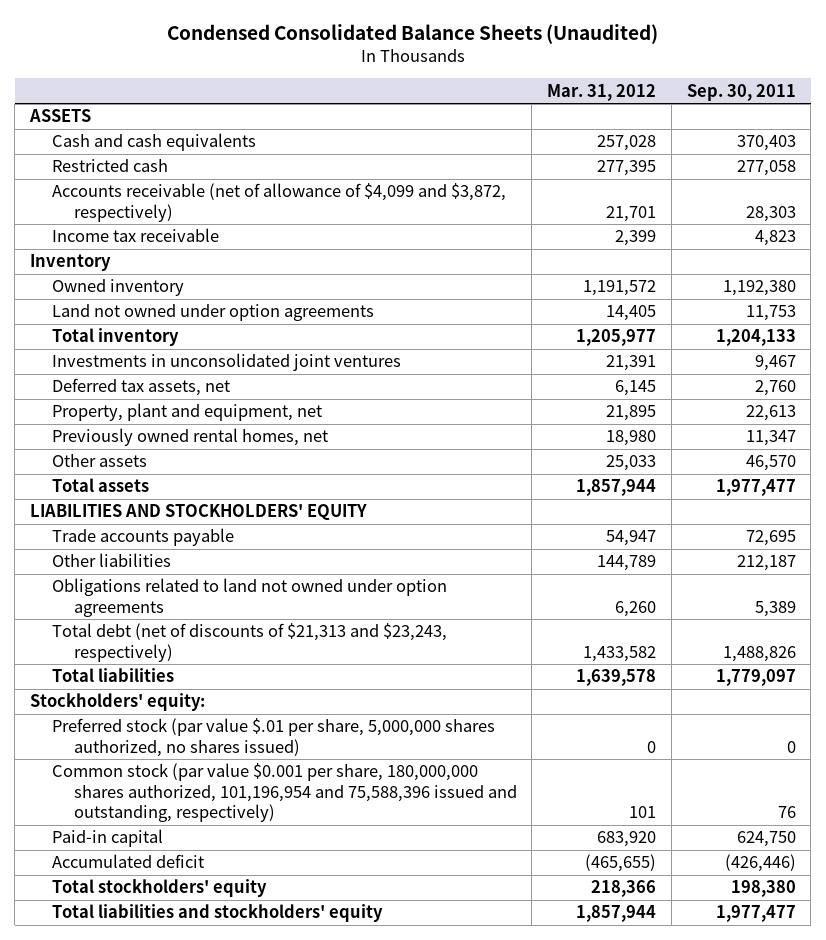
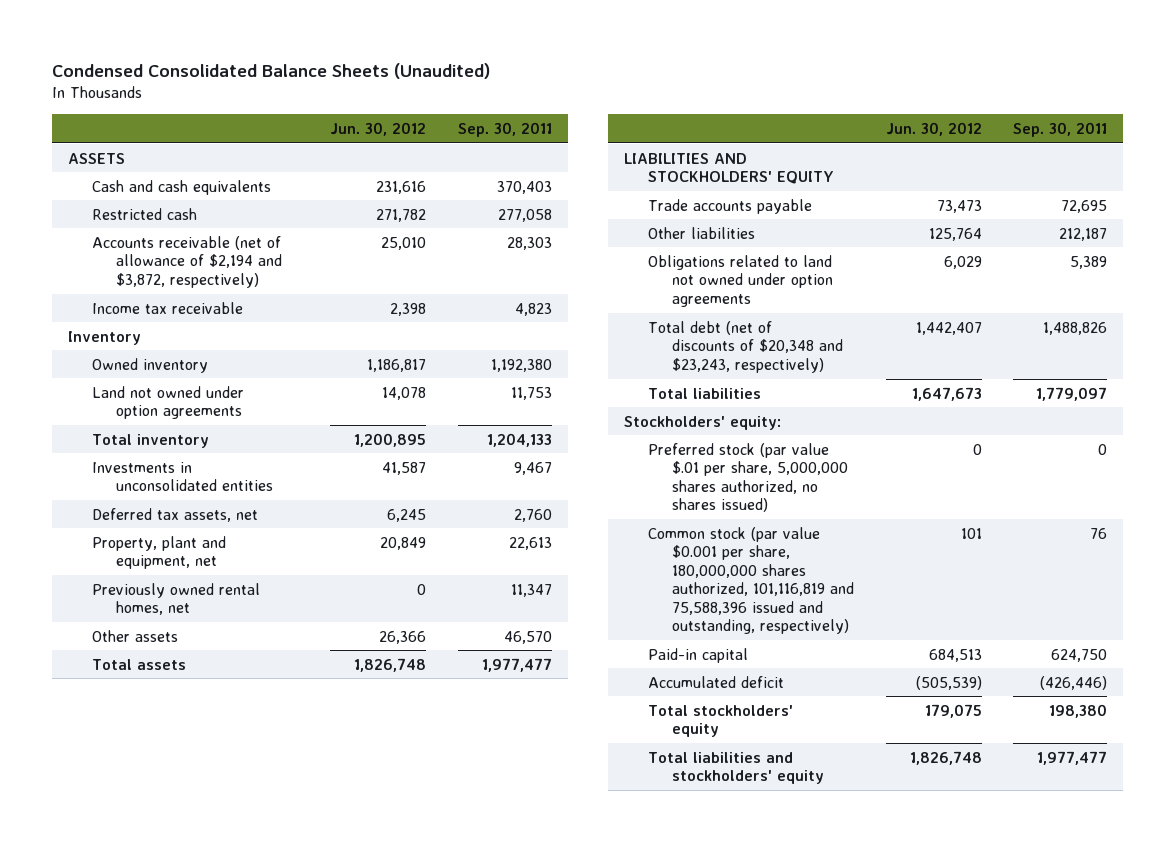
- | Mar. 31, 2012 | Sep. 30, 2011
+ | Jun. 30, 2012 | Sep. 30, 2011
- Accounts receivable (net of allowance of $4,099 and $3,872, respectively) | 21,701 | 28,303
+ Accounts receivable (net of allowance of $2,194 and $3,872, respectively) | 25,010 | 28,303
- Investments in unconsolidated joint ventures | 21,391 | 9,467
+ Investments in unconsolidated entities | 41,587 | 9,467
- Total debt (net of discounts of $21,313 and $23,243, respectively) | 1,433,582 | 1,488,826
+ Total debt (net of discounts of $20,348 and $23,243, respectively) | 1,442,407 | 1,488,826
- Common stock (par value $0.001 per share, 180,000,000 shares authorized, 101,196,954 and 75,588,396 issued and outstanding, respectively) | 101 | 76
+ Common stock (par value $0.001 per share, 180,000,000 shares authorized, 101,116,819 and 75,588,396 issued and outstanding, respectively) | 101 | 76

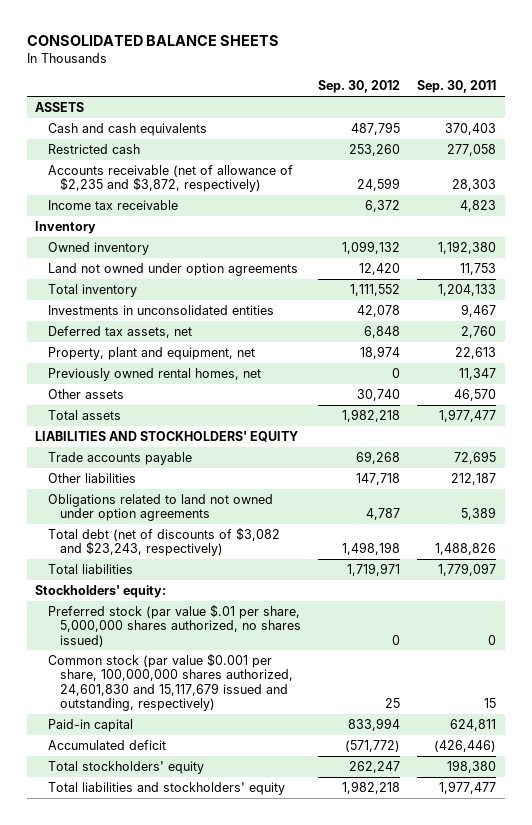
- Condensed Consolidated Balance Sheets (Unaudited)
+ CONSOLIDATED BALANCE SHEETS
- | Jun. 30, 2012 | Sep. 30, 2011
+ | Sep. 30, 2012 | Sep. 30, 2011
- Accounts receivable (net of allowance of $2,194 and $3,872, respectively) | 25,010 | 28,303
+ Accounts receivable (net of allowance of $2,235 and $3,872, respectively) | 24,599 | 28,303
- Total debt (net of discounts of $20,348 and $23,243, respectively) | 1,442,407 | 1,488,826
+ Total debt (net of discounts of $3,082 and $23,243, respectively) | 1,498,198 | 1,488,826
- Common stock (par value $0.001 per share, 180,000,000 shares authorized, 101,116,819 and 75,588,396 issued and outstanding, respectively) | 101 | 76
- Paid-in capital | 684,513 | 624,750
+ Common stock (par value $0.001 per share, 100,000,000 shares authorized, 24,601,830 and 15,117,679 issued and outstanding, respectively) | 25 | 15
+ Paid-in capital | 833,994 | 624,811

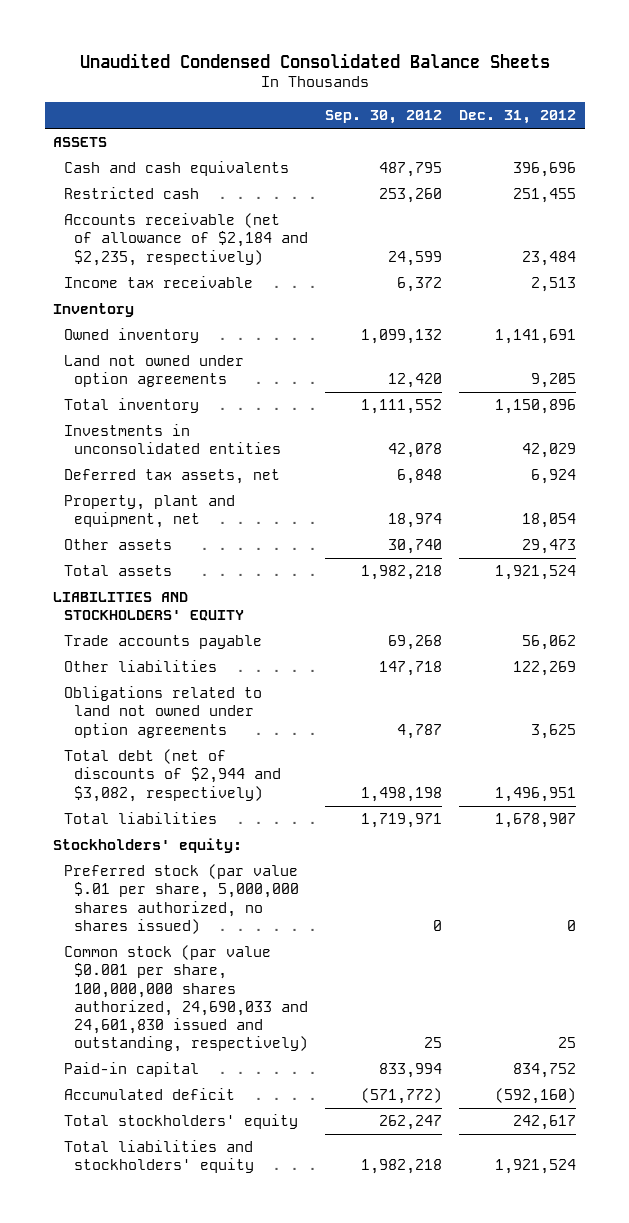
- CONSOLIDATED BALANCE SHEETS
+ Unaudited Condensed Consolidated Balance Sheets
- | Sep. 30, 2012 | Sep. 30, 2011
+ | Sep. 30, 2012 | Dec. 31, 2012
- Accounts receivable (net of allowance of $2,235 and $3,872, respectively) | 24,599 | 28,303
+ Accounts receivable (net of allowance of $2,184 and $2,235, respectively) | 24,599 | 23,484
- Previously owned rental homes, net | 0 | 11,347
- Total debt (net of discounts of $3,082 and $23,243, respectively) | 1,498,198 | 1,488,826
+ Total debt (net of discounts of $2,944 and $3,082, respectively) | 1,498,198 | 1,496,951
- Common stock (par value $0.001 per share, 100,000,000 shares authorized, 24,601,830 and 15,117,679 issued and outstanding, respectively) | 25 | 15
+ Common stock (par value $0.001 per share, 100,000,000 shares authorized, 24,690,033 and 24,601,830 issued and outstanding, respectively) | 25 | 25

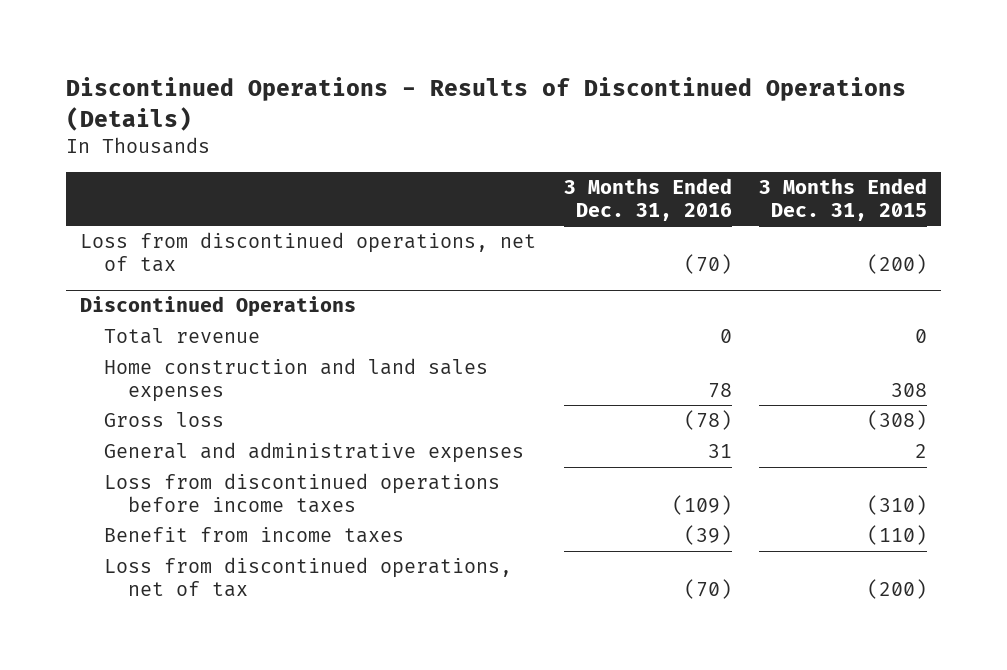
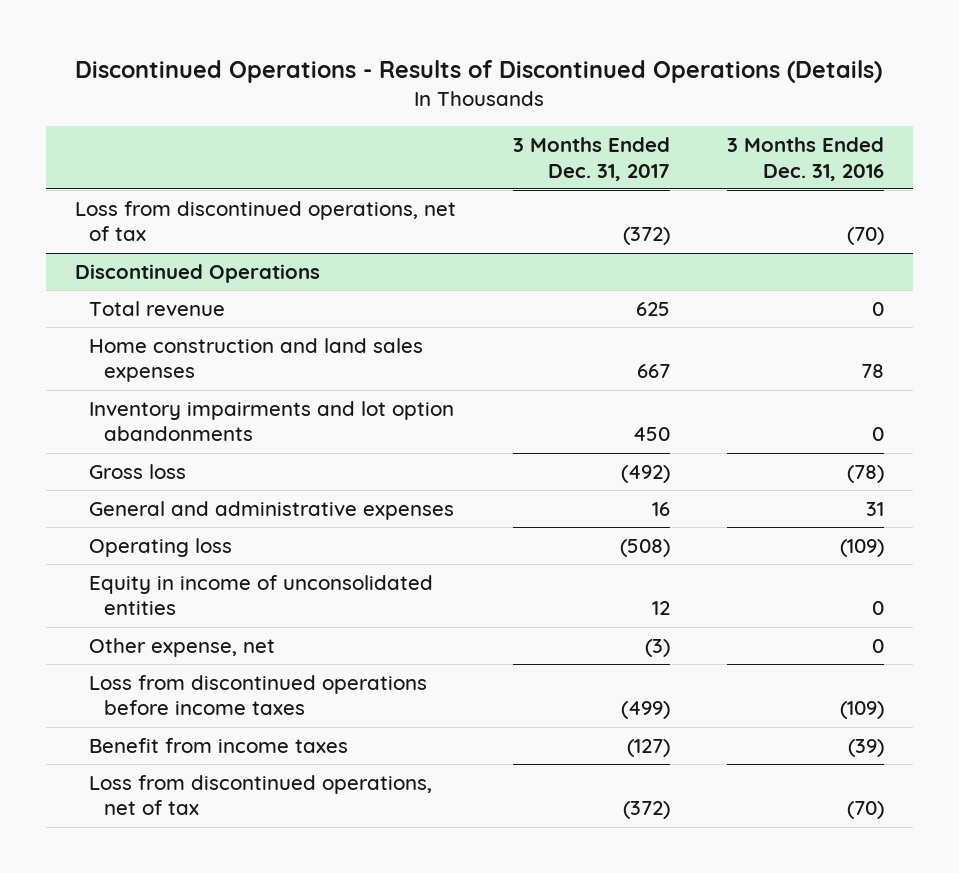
- | 3 Months Ended Dec. 31, 2016 | 3 Months Ended Dec. 31, 2015
+ | 3 Months Ended Dec. 31, 2017 | 3 Months Ended Dec. 31, 2016
@ Discontinued Operations
+ Inventory impairments and lot option abandonments | 450 | 0
+ Operating loss | (508) | (109)
+ Equity in income of unconsolidated entities | 12 | 0
+ Other expense, net | (3) | 0

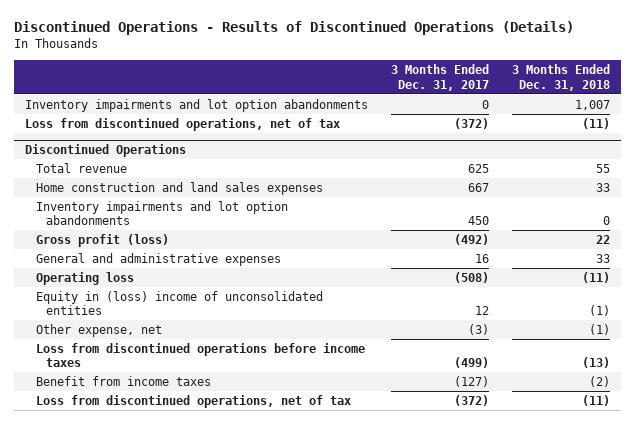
- | 3 Months Ended Dec. 31, 2017 | 3 Months Ended Dec. 31, 2016
+ | 3 Months Ended Dec. 31, 2017 | 3 Months Ended Dec. 31, 2018
+ Inventory impairments and lot option abandonments | 0 | 1,007
@ Discontinued Operations
- Gross loss | (492) | (78)
+ Gross profit (loss) | (492) | 22
- Equity in income of unconsolidated entities | 12 | 0
+ Equity in (loss) income of unconsolidated entities | 12 | (1)

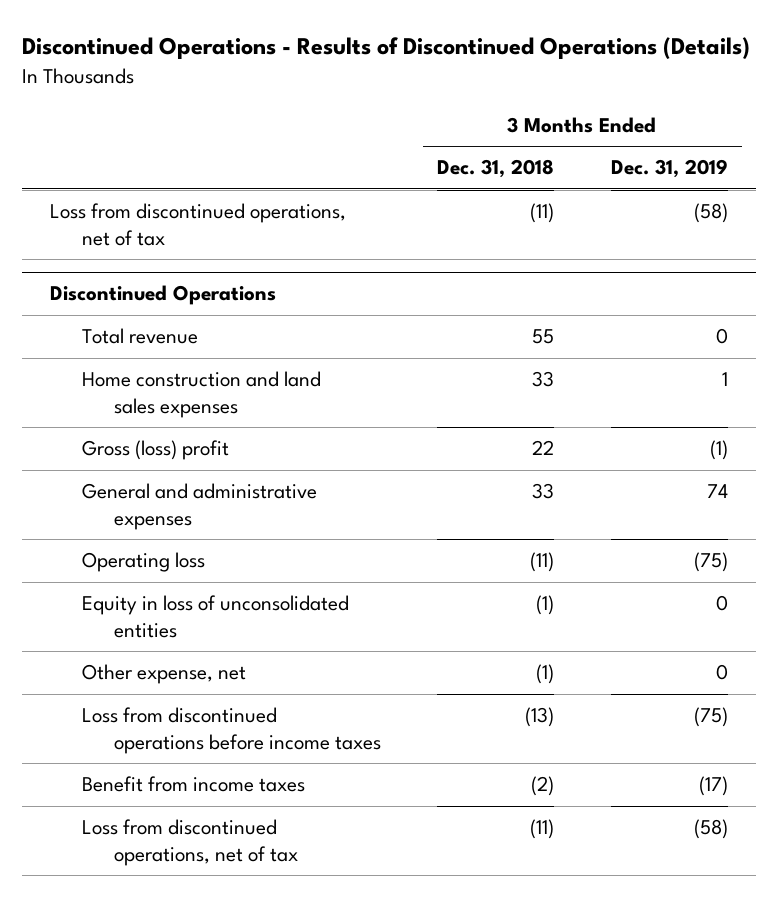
- | 3 Months Ended Dec. 31, 2017 | 3 Months Ended Dec. 31, 2018
+ | 3 Months Ended Dec. 31, 2018 | 3 Months Ended Dec. 31, 2019
- Inventory impairments and lot option abandonments | 0 | 1,007
@ Discontinued Operations
- Inventory impairments and lot option abandonments | 450 | 0
- Gross profit (loss) | (492) | 22
+ Gross (loss) profit | 22 | (1)
- Equity in (loss) income of unconsolidated entities | 12 | (1)
+ Equity in loss of unconsolidated entities | (1) | 0

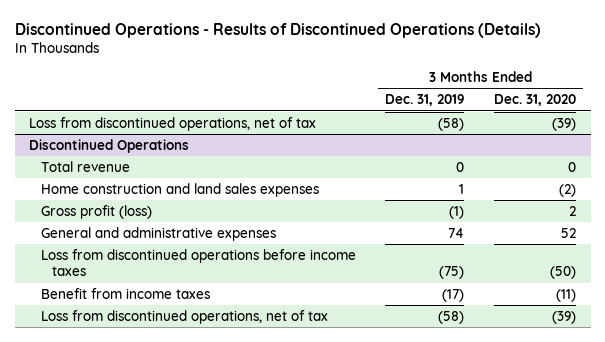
- | 3 Months Ended Dec. 31, 2018 | 3 Months Ended Dec. 31, 2019
+ | 3 Months Ended Dec. 31, 2019 | 3 Months Ended Dec. 31, 2020
@ Discontinued Operations
- Gross (loss) profit | 22 | (1)
+ Gross profit (loss) | (1) | 2
- Operating loss | (11) | (75)
- Equity in loss of unconsolidated entities | (1) | 0
- Other expense, net | (1) | 0

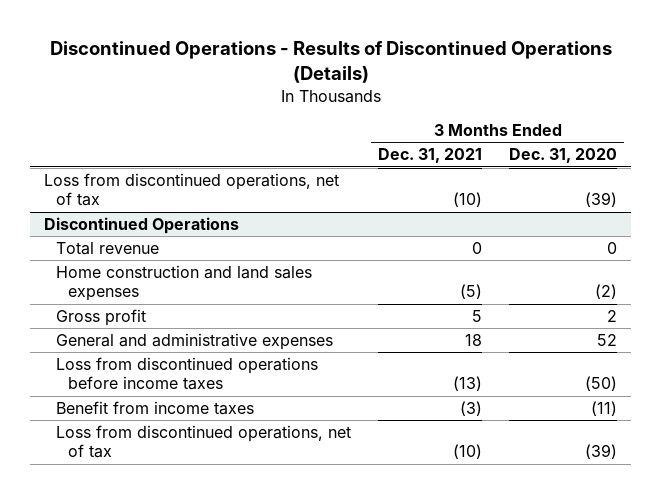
- | 3 Months Ended Dec. 31, 2019 | 3 Months Ended Dec. 31, 2020
+ | 3 Months Ended Dec. 31, 2021 | 3 Months Ended Dec. 31, 2020
@ Discontinued Operations
- Gross profit (loss) | (1) | 2
+ Gross profit | 5 | 2

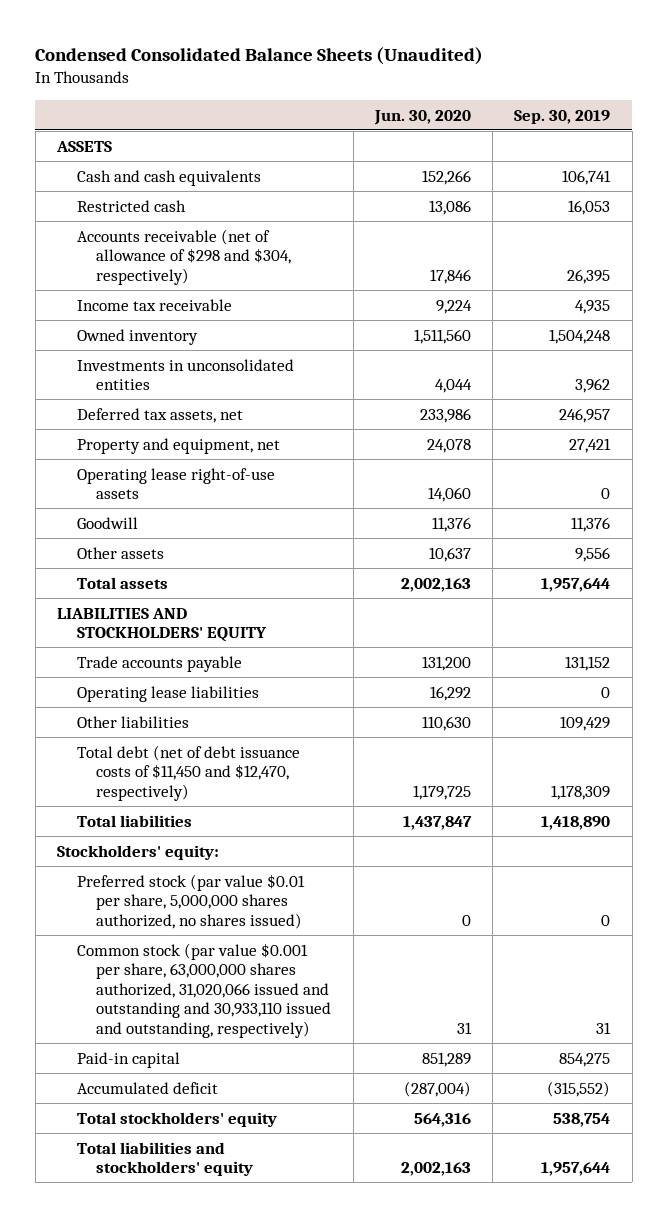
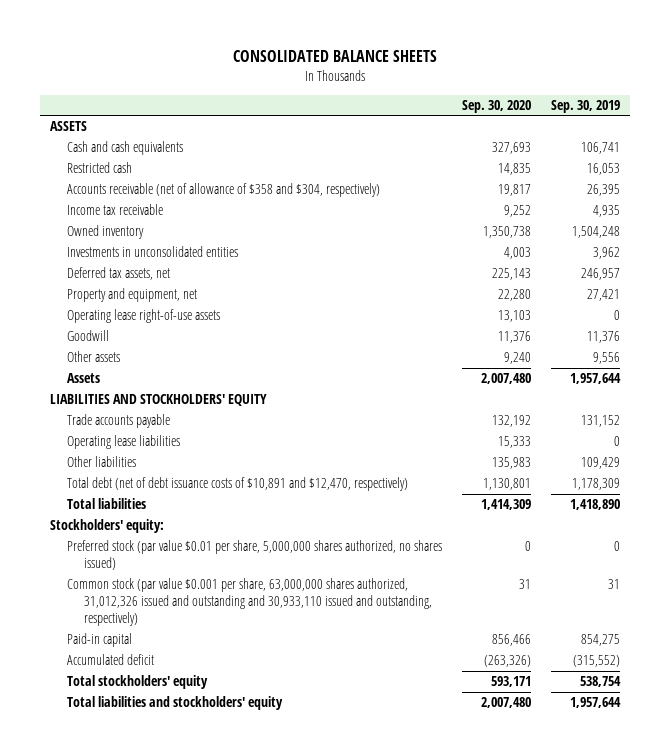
- Condensed Consolidated Balance Sheets (Unaudited)
+ CONSOLIDATED BALANCE SHEETS
- | Jun. 30, 2020 | Sep. 30, 2019
+ | Sep. 30, 2020 | Sep. 30, 2019
- Accounts receivable (net of allowance of $298 and $304, respectively) | 17,846 | 26,395
+ Accounts receivable (net of allowance of $358 and $304, respectively) | 19,817 | 26,395
- Total assets | 2,002,163 | 1,957,644
+ Assets | 2,007,480 | 1,957,644
- Total debt (net of debt issuance costs of $11,450 and $12,470, respectively) | 1,179,725 | 1,178,309
+ Total debt (net of debt issuance costs of $10,891 and $12,470, respectively) | 1,130,801 | 1,178,309
- Common stock (par value $0.001 per share, 63,000,000 shares authorized, 31,020,066 issued and outstanding and 30,933,110 issued and outstanding, respectively) | 31 | 31
+ Common stock (par value $0.001 per share, 63,000,000 shares authorized, 31,012,326 issued and outstanding and 30,933,110 issued and outstanding, respectively) | 31 | 31

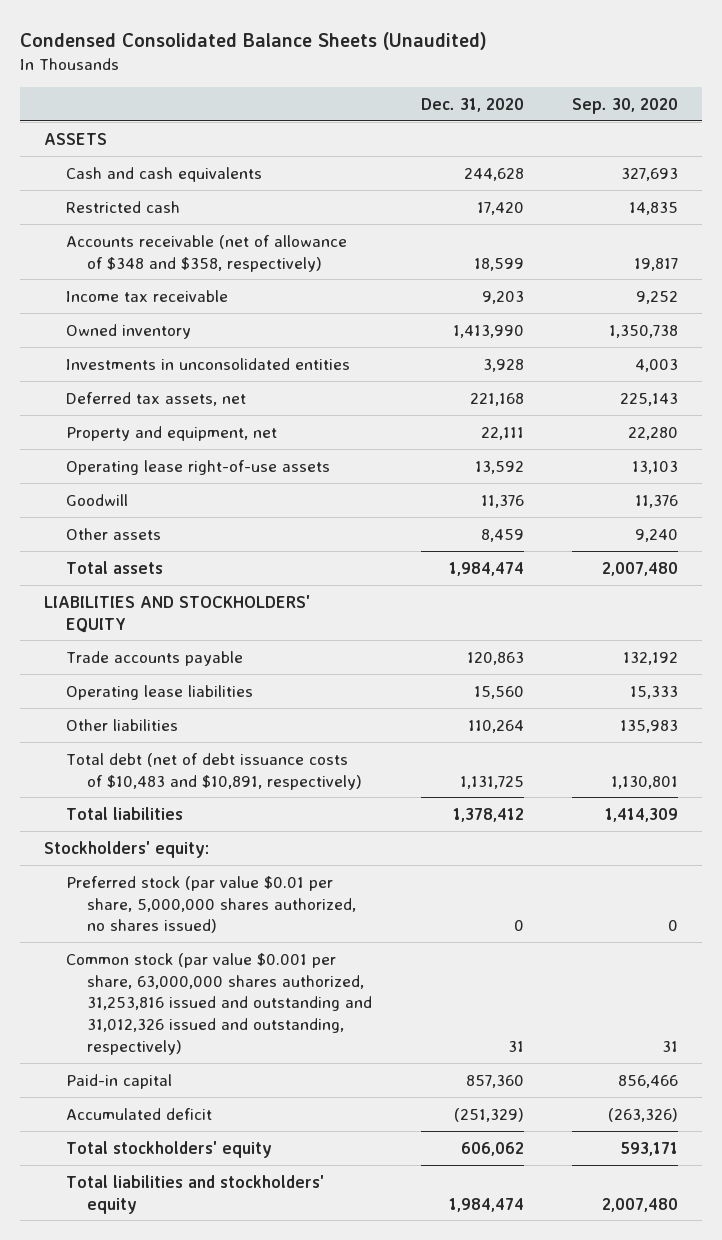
- CONSOLIDATED BALANCE SHEETS
+ Condensed Consolidated Balance Sheets (Unaudited)
- | Sep. 30, 2020 | Sep. 30, 2019
+ | Dec. 31, 2020 | Sep. 30, 2020
- Accounts receivable (net of allowance of $358 and $304, respectively) | 19,817 | 26,395
+ Accounts receivable (net of allowance of $348 and $358, respectively) | 18,599 | 19,817
- Assets | 2,007,480 | 1,957,644
+ Total assets | 1,984,474 | 2,007,480
- Total debt (net of debt issuance costs of $10,891 and $12,470, respectively) | 1,130,801 | 1,178,309
+ Total debt (net of debt issuance costs of $10,483 and $10,891, respectively) | 1,131,725 | 1,130,801
- Common stock (par value $0.001 per share, 63,000,000 shares authorized, 31,012,326 issued and outstanding and 30,933,110 issued and outstanding, respectively) | 31 | 31
+ Common stock (par value $0.001 per share, 63,000,000 shares authorized, 31,253,816 issued and outstanding and 31,012,326 issued and outstanding, respectively) | 31 | 31

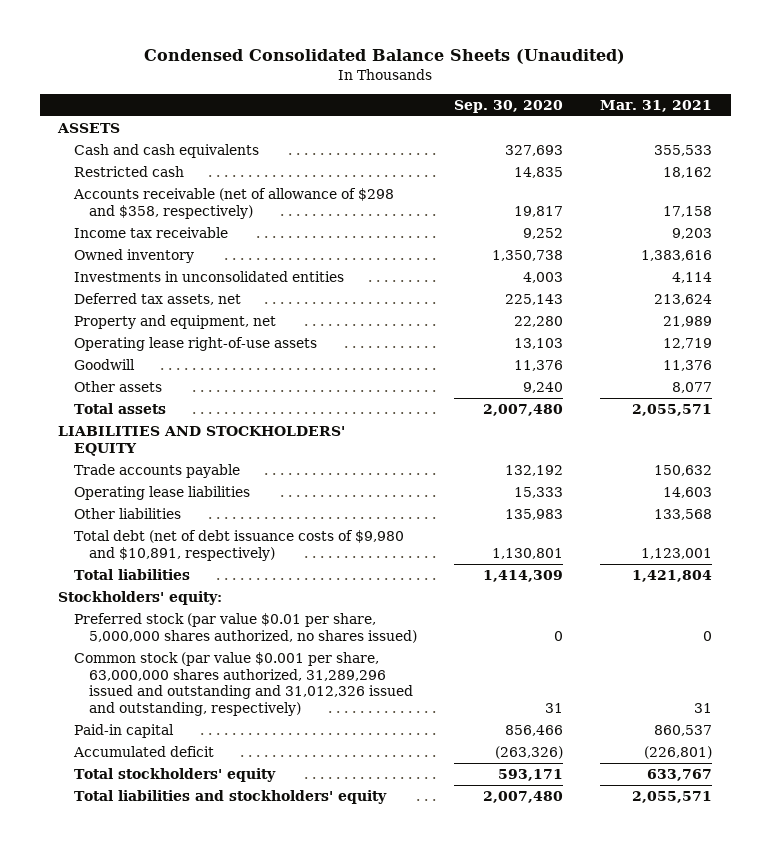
- | Dec. 31, 2020 | Sep. 30, 2020
+ | Sep. 30, 2020 | Mar. 31, 2021
- Accounts receivable (net of allowance of $348 and $358, respectively) | 18,599 | 19,817
+ Accounts receivable (net of allowance of $298 and $358, respectively) | 19,817 | 17,158
- Total debt (net of debt issuance costs of $10,483 and $10,891, respectively) | 1,131,725 | 1,130,801
+ Total debt (net of debt issuance costs of $9,980 and $10,891, respectively) | 1,130,801 | 1,123,001
- Common stock (par value $0.001 per share, 63,000,000 shares authorized, 31,253,816 issued and outstanding and 31,012,326 issued and outstanding, respectively) | 31 | 31
+ Common stock (par value $0.001 per share, 63,000,000 shares authorized, 31,289,296 issued and outstanding and 31,012,326 issued and outstanding, respectively) | 31 | 31

